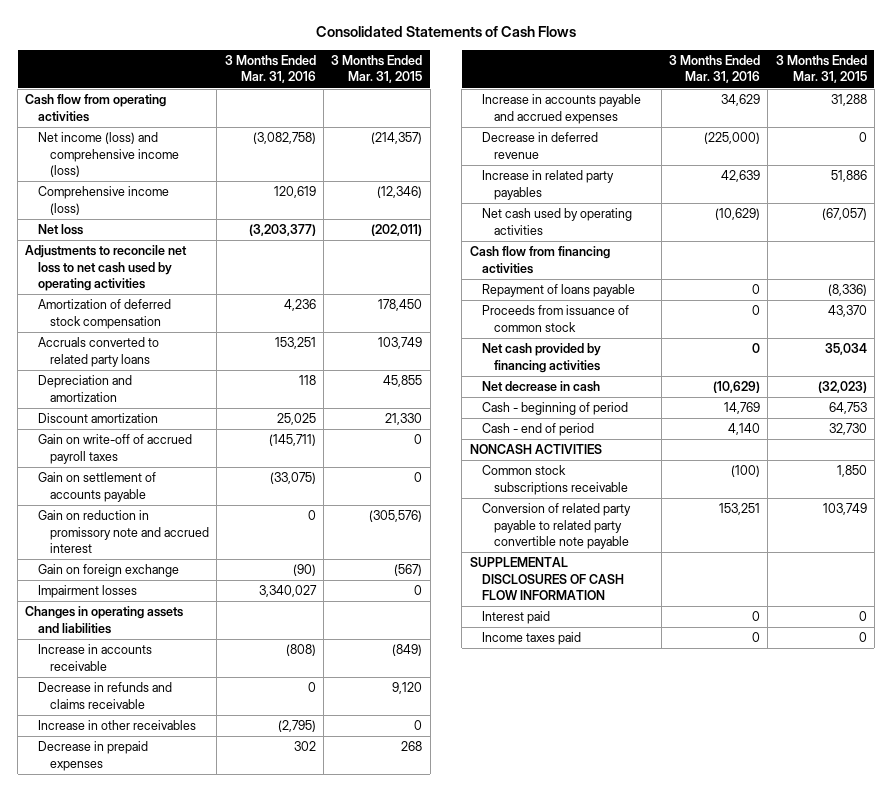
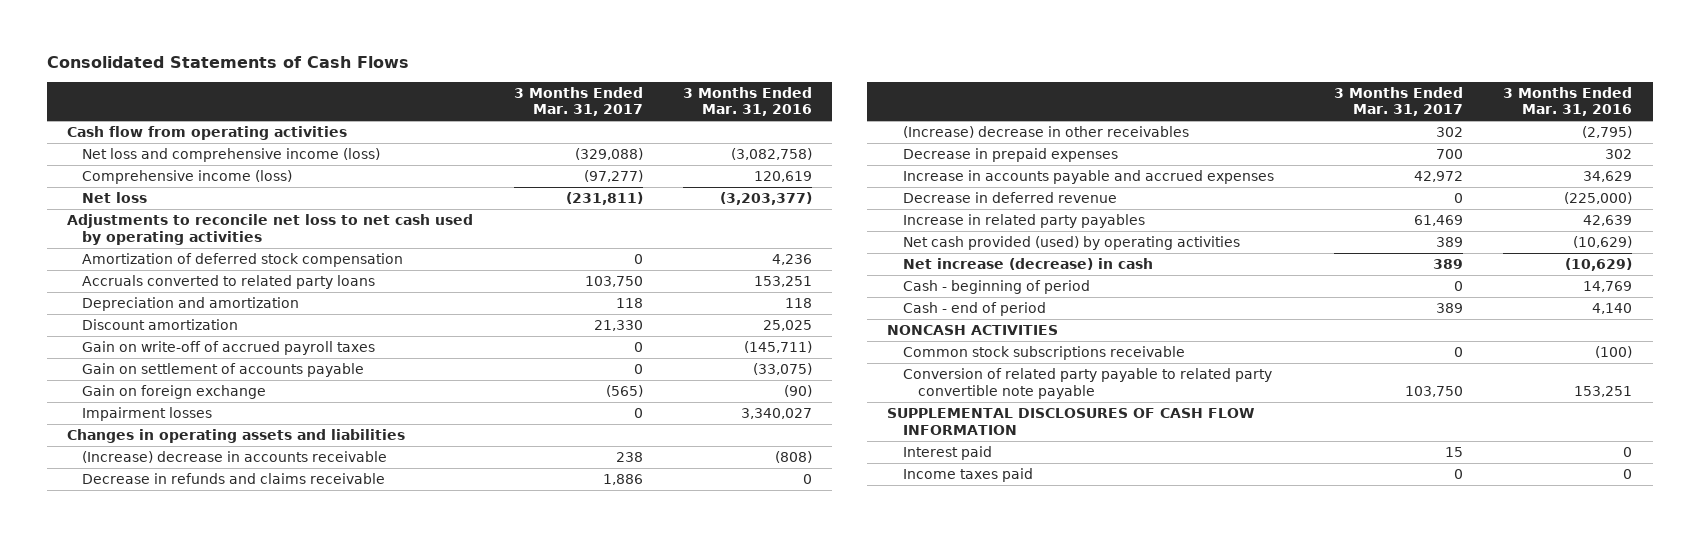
- | 3 Months Ended Mar. 31, 2016 | 3 Months Ended Mar. 31, 2015
+ | 3 Months Ended Mar. 31, 2017 | 3 Months Ended Mar. 31, 2016
- Net income (loss) and comprehensive income (loss) | (3,082,758) | (214,357)
+ Net loss and comprehensive income (loss) | (329,088) | (3,082,758)
- Gain on reduction in promissory note and accrued interest | 0 | (305,576)
- Increase in accounts receivable | (808) | (849)
+ (Increase) decrease in accounts receivable | 238 | (808)
- Increase in other receivables | (2,795) | 0
+ (Increase) decrease in other receivables | 302 | (2,795)
- Net cash used by operating activities | (10,629) | (67,057)
- Cash flow from financing activities
- Repayment of loans payable | 0 | (8,336)
- Proceeds from issuance of common stock | 0 | 43,370
- Net cash provided by financing activities | 0 | 35,034
- Net decrease in cash | (10,629) | (32,023)
+ Net cash provided (used) by operating activities | 389 | (10,629)
+ Net increase (decrease) in cash | 389 | (10,629)

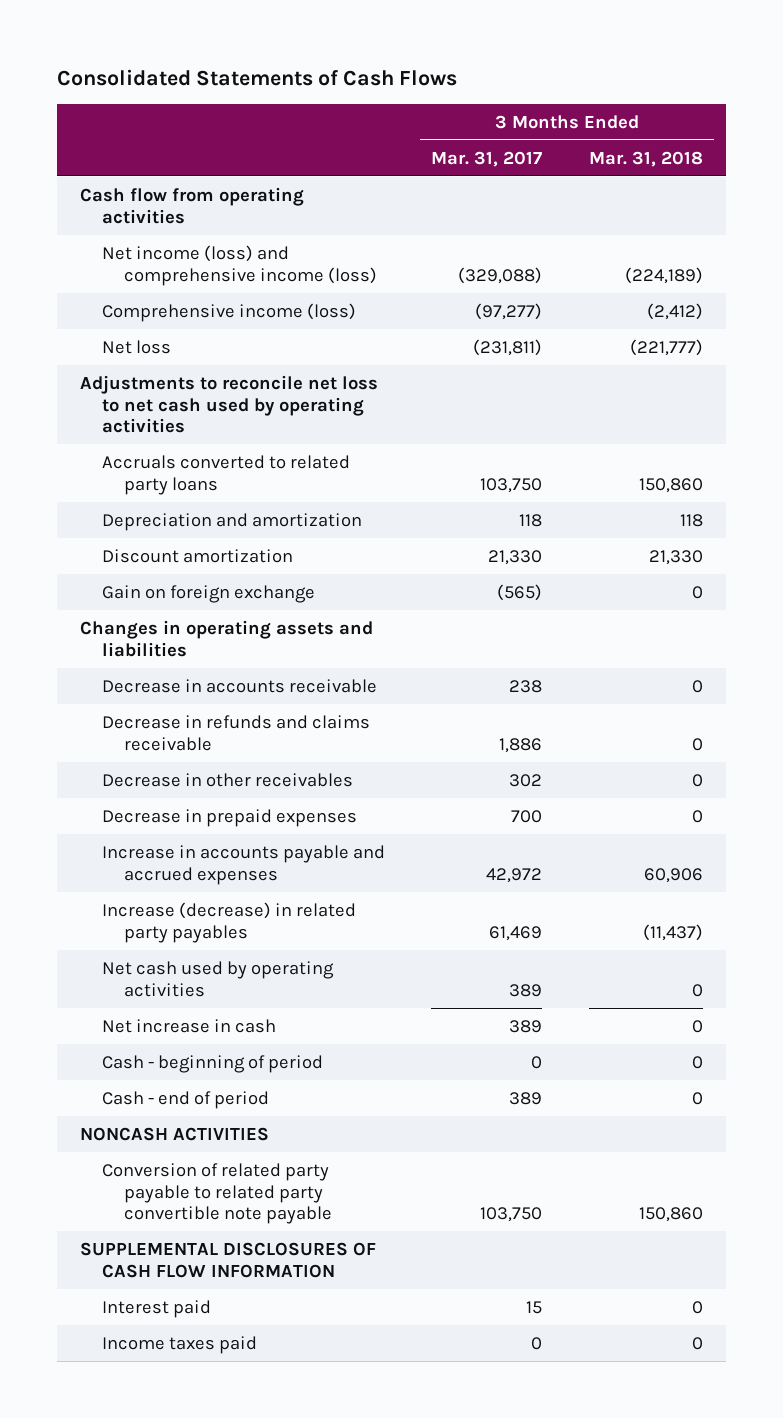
- | 3 Months Ended Mar. 31, 2017 | 3 Months Ended Mar. 31, 2016
+ | 3 Months Ended Mar. 31, 2017 | 3 Months Ended Mar. 31, 2018
- Net loss and comprehensive income (loss) | (329,088) | (3,082,758)
+ Net income (loss) and comprehensive income (loss) | (329,088) | (224,189)
- Amortization of deferred stock compensation | 0 | 4,236
- Gain on write-off of accrued payroll taxes | 0 | (145,711)
- Gain on settlement of accounts payable | 0 | (33,075)
- Impairment losses | 0 | 3,340,027
- (Increase) decrease in accounts receivable | 238 | (808)
+ Decrease in accounts receivable | 238 | 0
- (Increase) decrease in other receivables | 302 | (2,795)
+ Decrease in other receivables | 302 | 0
- Decrease in deferred revenue | 0 | (225,000)
- Increase in related party payables | 61,469 | 42,639
- Net cash provided (used) by operating activities | 389 | (10,629)
- Net increase (decrease) in cash | 389 | (10,629)
+ Increase (decrease) in related party payables | 61,469 | (11,437)
+ Net cash used by operating activities | 389 | 0
+ Net increase in cash | 389 | 0
- Common stock subscriptions receivable | 0 | (100)

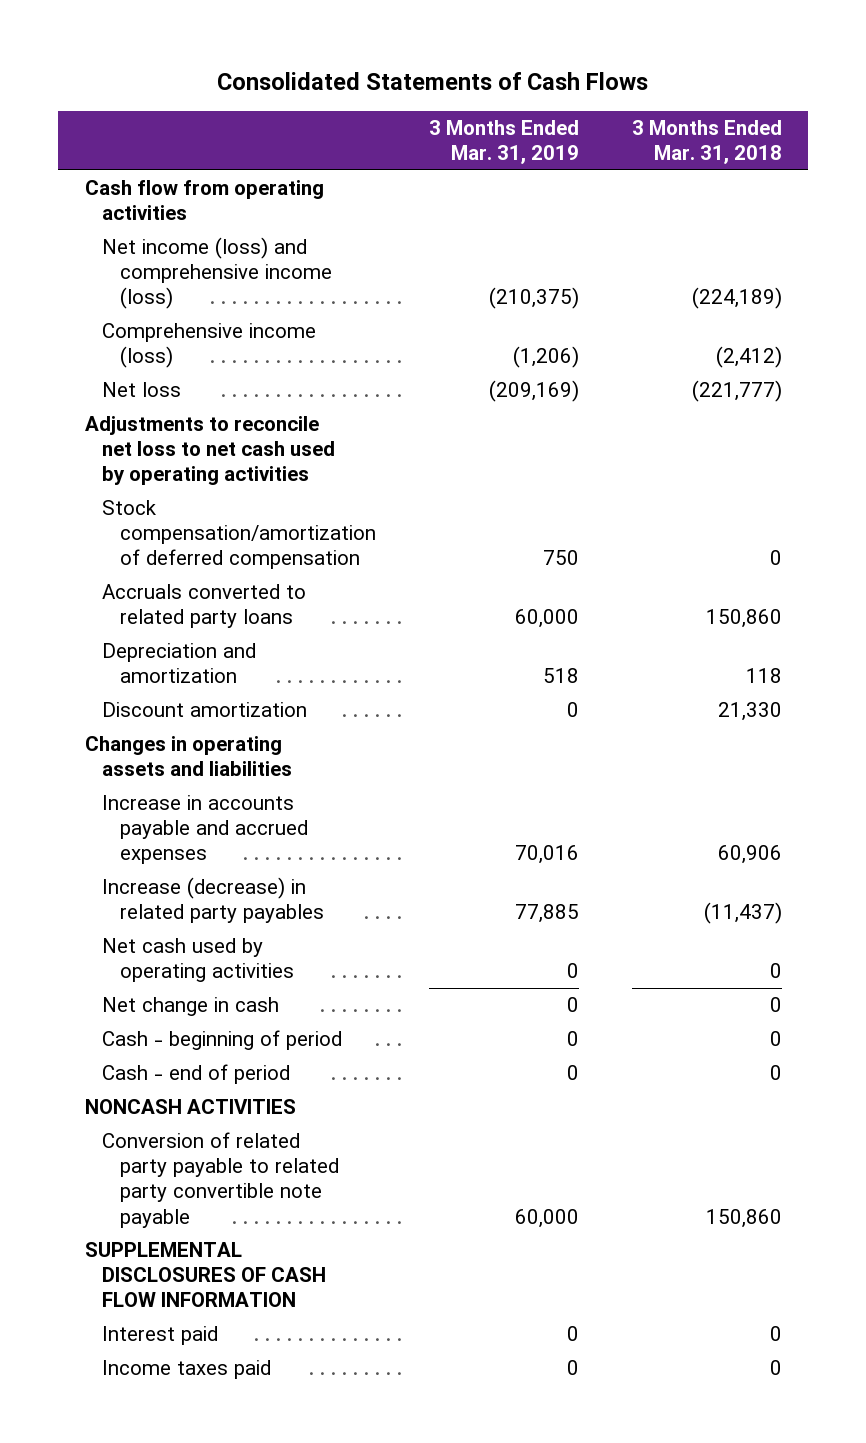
- | 3 Months Ended Mar. 31, 2017 | 3 Months Ended Mar. 31, 2018
+ | 3 Months Ended Mar. 31, 2019 | 3 Months Ended Mar. 31, 2018
+ Stock compensation/amortization of deferred compensation | 750 | 0
- Gain on foreign exchange | (565) | 0
- Decrease in accounts receivable | 238 | 0
- Decrease in refunds and claims receivable | 1,886 | 0
- Decrease in other receivables | 302 | 0
- Decrease in prepaid expenses | 700 | 0
- Net increase in cash | 389 | 0
+ Net change in cash | 0 | 0

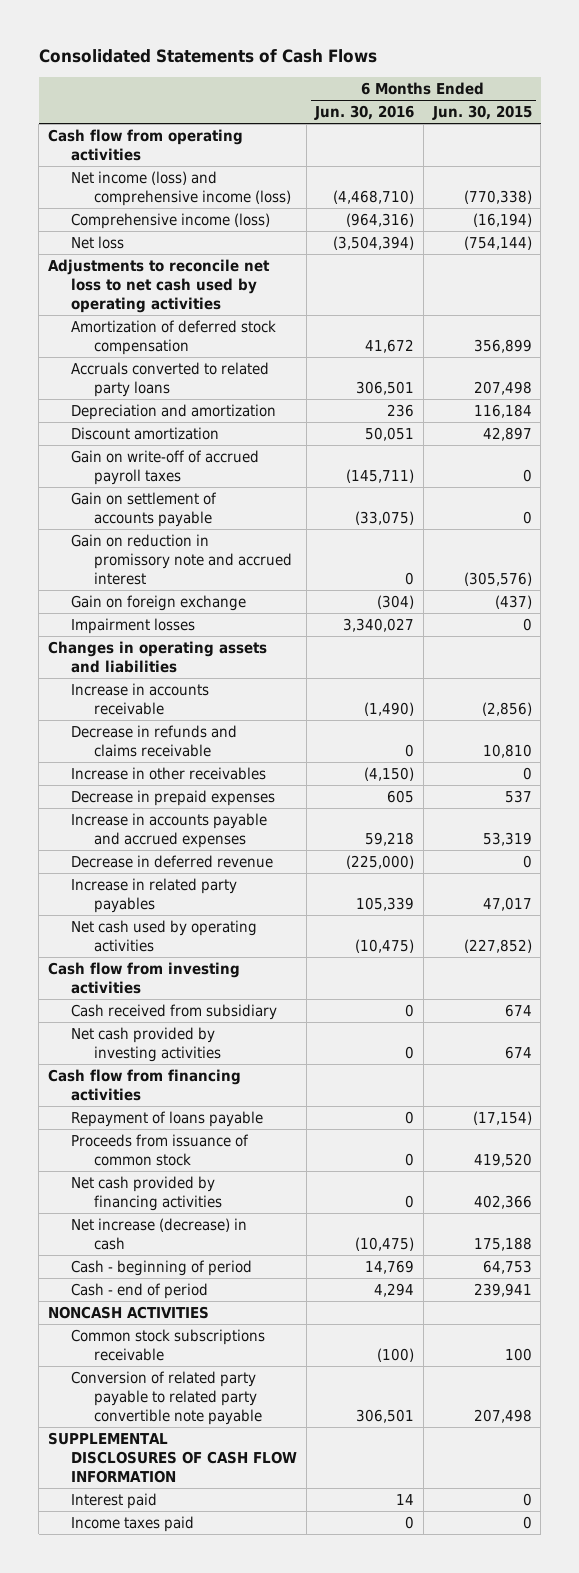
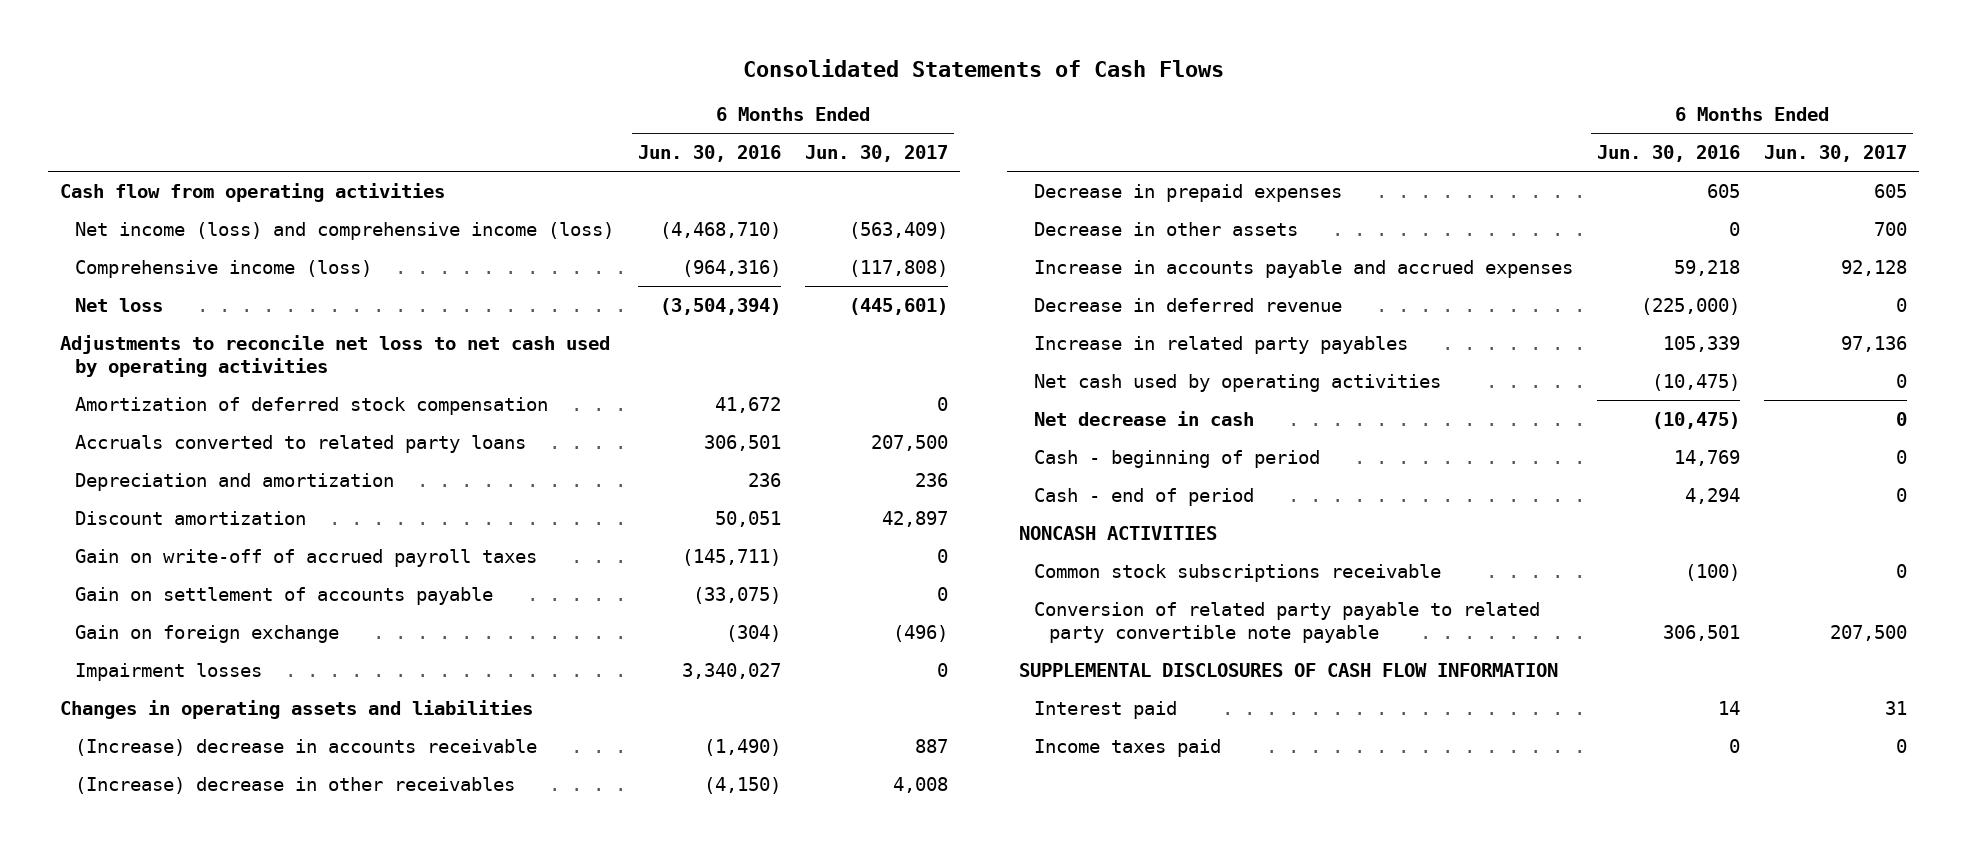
- | 6 Months Ended Jun. 30, 2016 | 6 Months Ended Jun. 30, 2015
+ | 6 Months Ended Jun. 30, 2016 | 6 Months Ended Jun. 30, 2017
- Gain on reduction in promissory note and accrued interest | 0 | (305,576)
- Increase in accounts receivable | (1,490) | (2,856)
- Decrease in refunds and claims receivable | 0 | 10,810
- Increase in other receivables | (4,150) | 0
+ (Increase) decrease in accounts receivable | (1,490) | 887
+ (Increase) decrease in other receivables | (4,150) | 4,008
+ Decrease in other assets | 0 | 700
- Cash flow from investing activities
- Cash received from subsidiary | 0 | 674
- Net cash provided by investing activities | 0 | 674
- Cash flow from financing activities
- Repayment of loans payable | 0 | (17,154)
- Proceeds from issuance of common stock | 0 | 419,520
- Net cash provided by financing activities | 0 | 402,366
- Net increase (decrease) in cash | (10,475) | 175,188
+ Net decrease in cash | (10,475) | 0

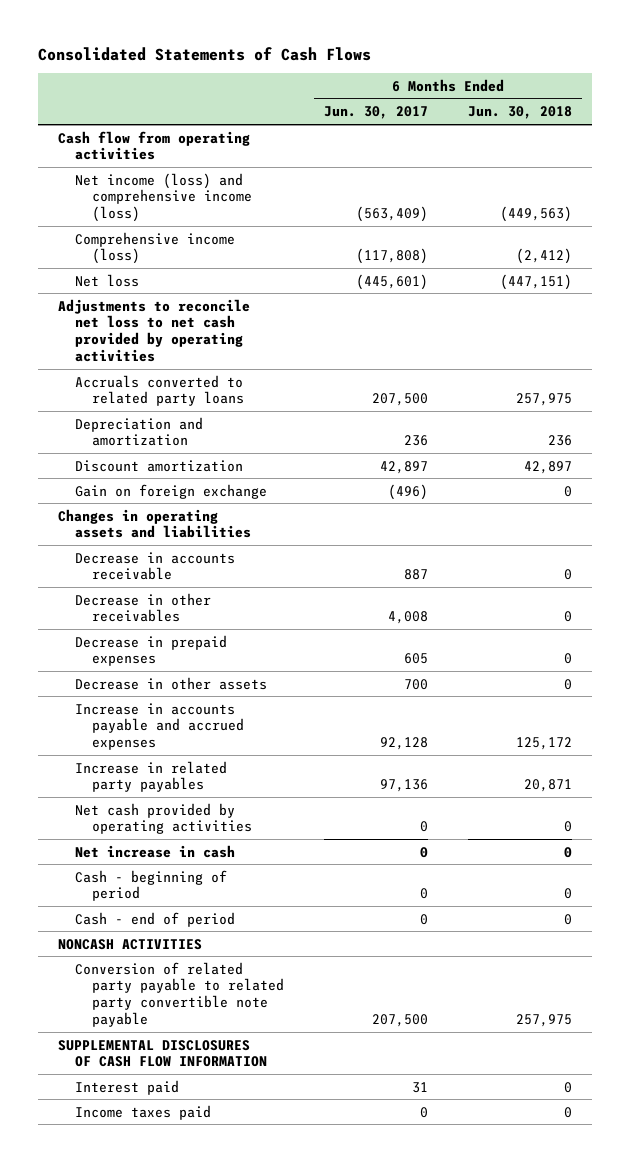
- | 6 Months Ended Jun. 30, 2016 | 6 Months Ended Jun. 30, 2017
+ | 6 Months Ended Jun. 30, 2017 | 6 Months Ended Jun. 30, 2018
- Adjustments to reconcile net loss to net cash used by operating activities
- Amortization of deferred stock compensation | 41,672 | 0
+ Adjustments to reconcile net loss to net cash provided by operating activities
- Gain on write-off of accrued payroll taxes | (145,711) | 0
- Gain on settlement of accounts payable | (33,075) | 0
- Impairment losses | 3,340,027 | 0
- (Increase) decrease in accounts receivable | (1,490) | 887
- (Increase) decrease in other receivables | (4,150) | 4,008
+ Decrease in accounts receivable | 887 | 0
+ Decrease in other receivables | 4,008 | 0
- Decrease in deferred revenue | (225,000) | 0
- Net cash used by operating activities | (10,475) | 0
- Net decrease in cash | (10,475) | 0
+ Net cash provided by operating activities | 0 | 0
+ Net increase in cash | 0 | 0
- Common stock subscriptions receivable | (100) | 0

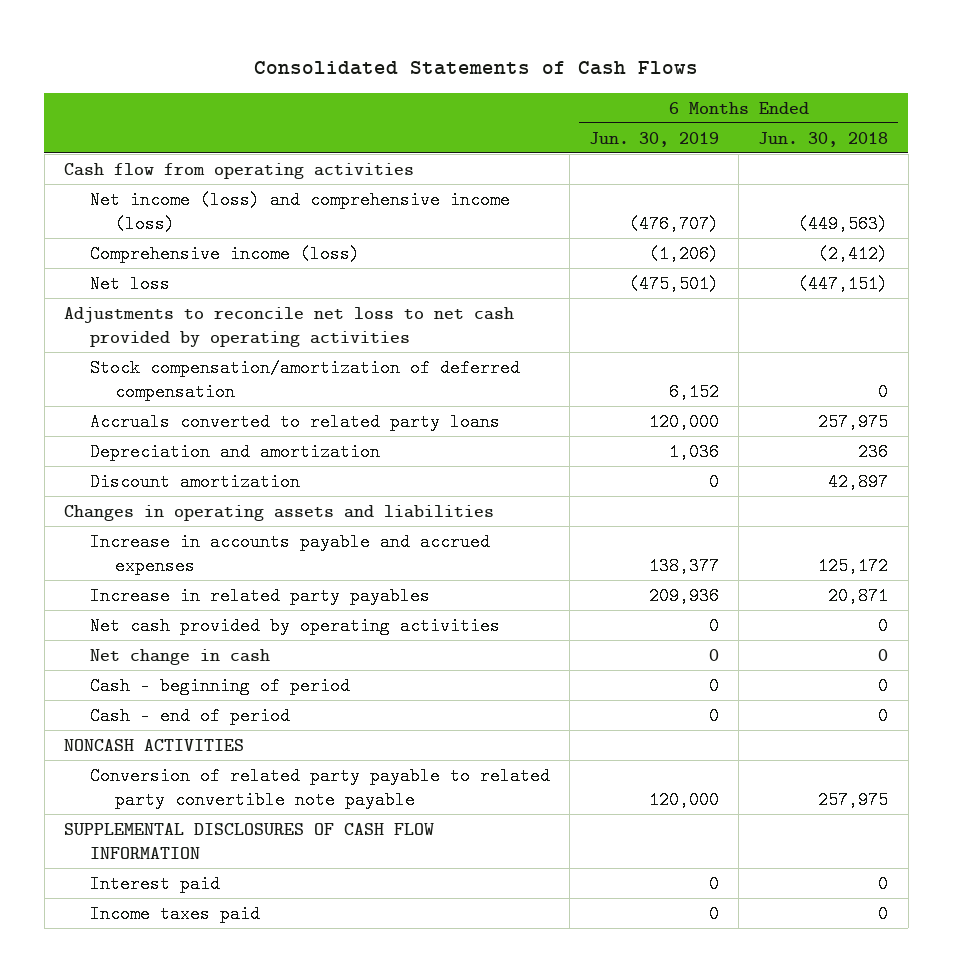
- | 6 Months Ended Jun. 30, 2017 | 6 Months Ended Jun. 30, 2018
+ | 6 Months Ended Jun. 30, 2019 | 6 Months Ended Jun. 30, 2018
+ Stock compensation/amortization of deferred compensation | 6,152 | 0
- Gain on foreign exchange | (496) | 0
- Decrease in accounts receivable | 887 | 0
- Decrease in other receivables | 4,008 | 0
- Decrease in prepaid expenses | 605 | 0
- Decrease in other assets | 700 | 0
- Net increase in cash | 0 | 0
+ Net change in cash | 0 | 0

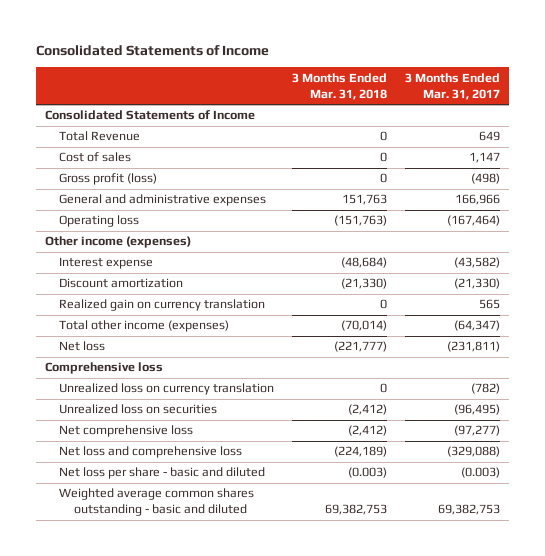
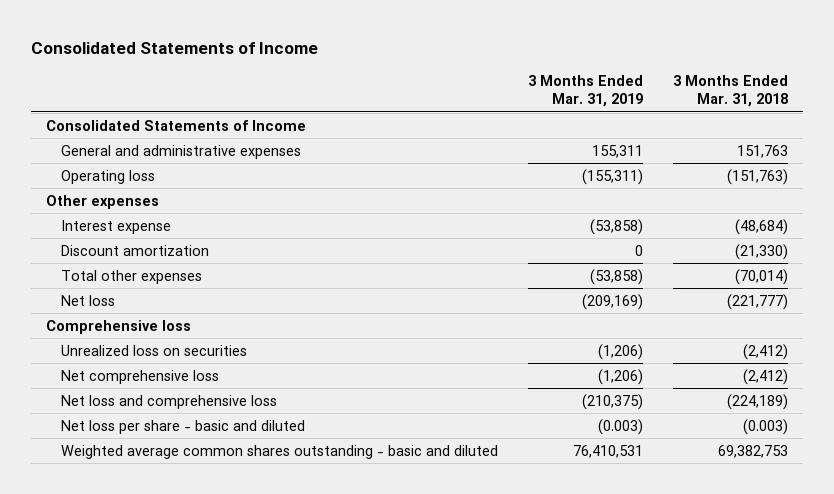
- | 3 Months Ended Mar. 31, 2018 | 3 Months Ended Mar. 31, 2017
+ | 3 Months Ended Mar. 31, 2019 | 3 Months Ended Mar. 31, 2018
- Total Revenue | 0 | 649
- Cost of sales | 0 | 1,147
- Gross profit (loss) | 0 | (498)
- Other income (expenses)
+ Other expenses
- Realized gain on currency translation | 0 | 565
- Total other income (expenses) | (70,014) | (64,347)
+ Total other expenses | (53,858) | (70,014)
- Unrealized loss on currency translation | 0 | (782)

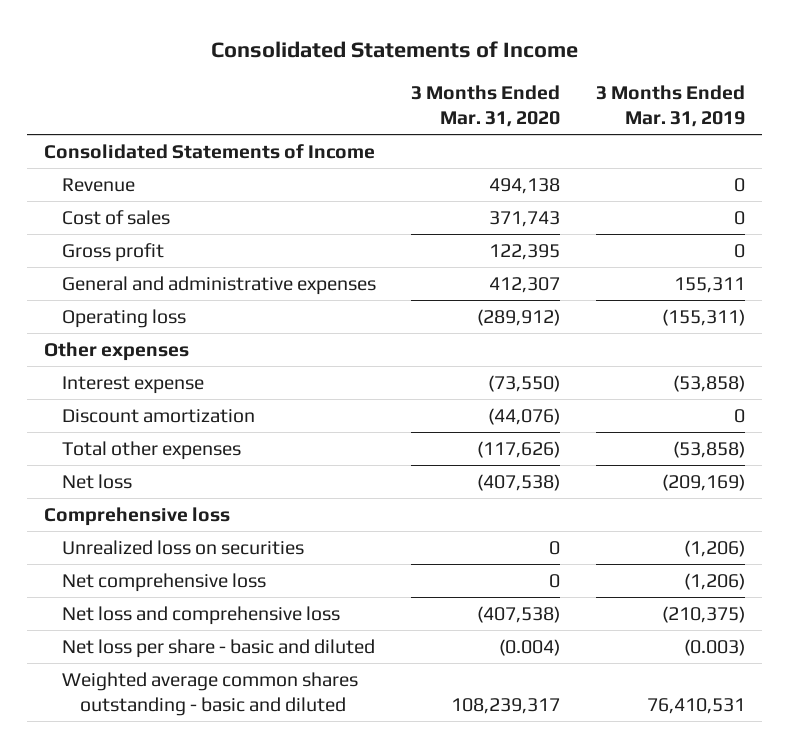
- | 3 Months Ended Mar. 31, 2019 | 3 Months Ended Mar. 31, 2018
+ | 3 Months Ended Mar. 31, 2020 | 3 Months Ended Mar. 31, 2019
+ Revenue | 494,138 | 0
+ Cost of sales | 371,743 | 0
+ Gross profit | 122,395 | 0

